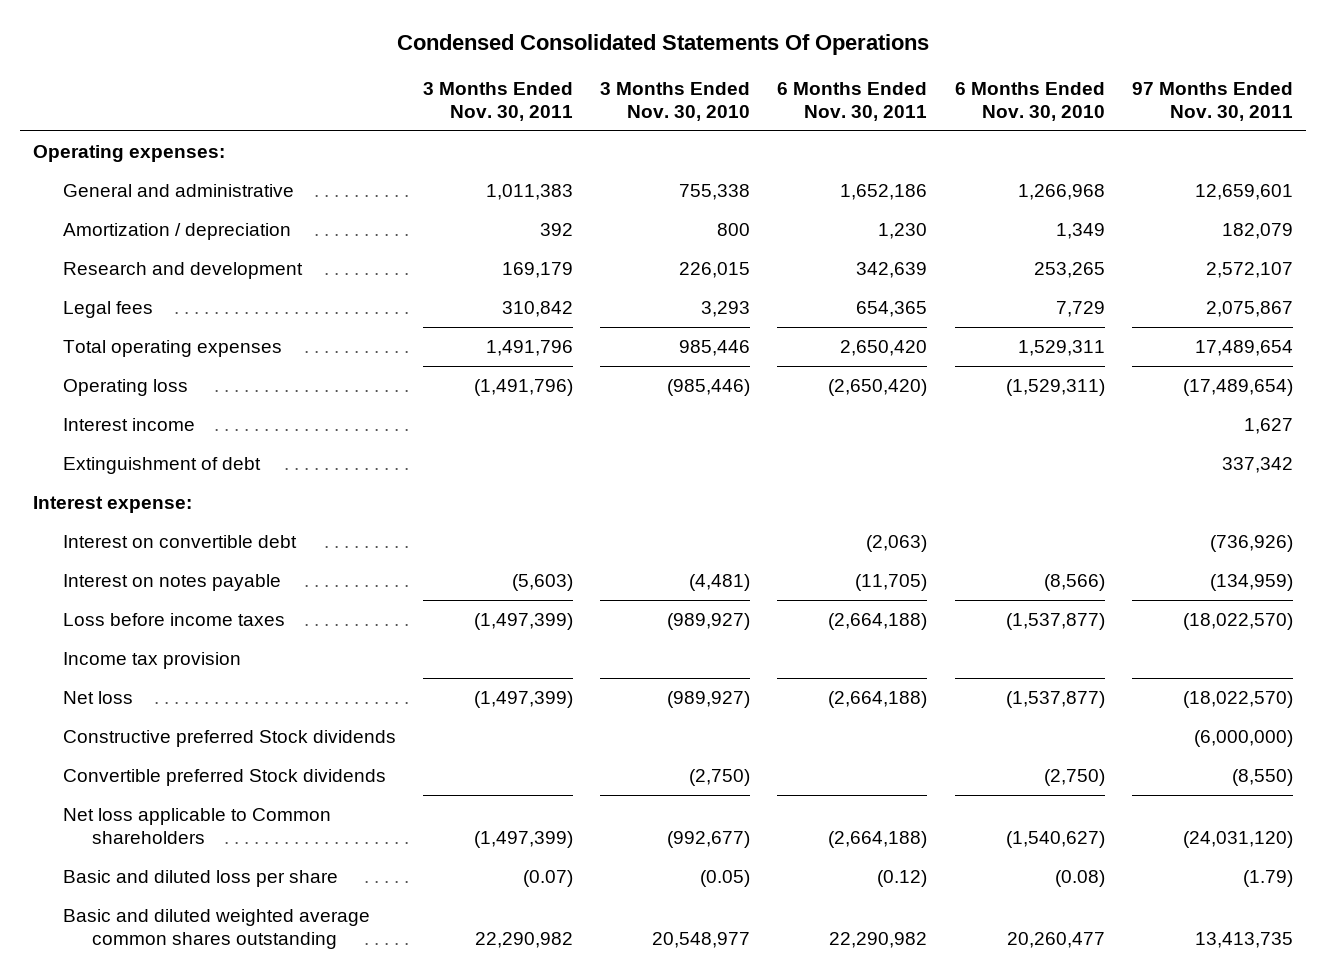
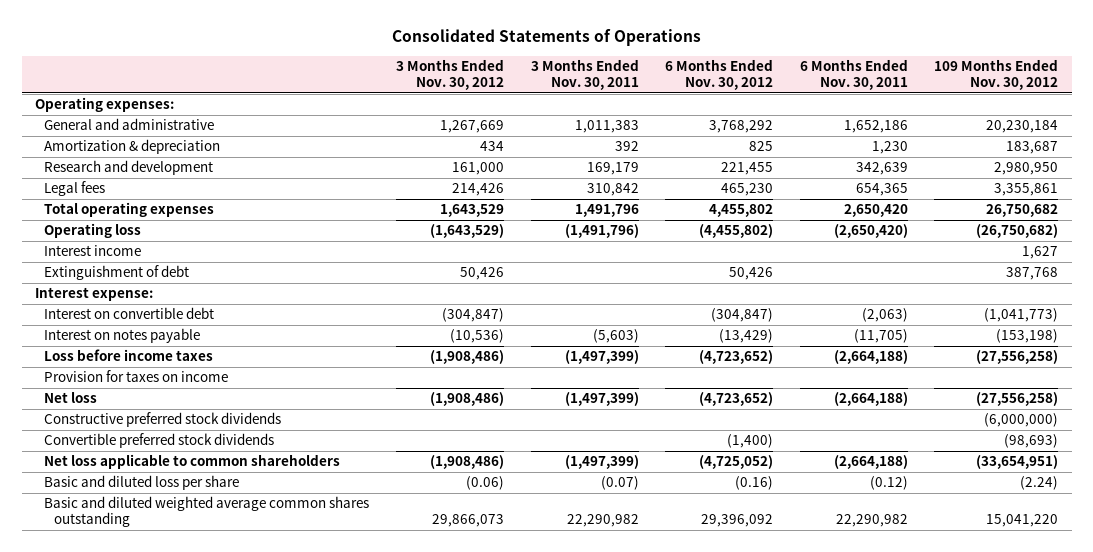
- Condensed Consolidated Statements Of Operations
+ Consolidated Statements of Operations
- | 3 Months Ended Nov. 30, 2011 | 3 Months Ended Nov. 30, 2010 | 6 Months Ended Nov. 30, 2011 | 6 Months Ended Nov. 30, 2010 | 97 Months Ended Nov. 30, 2011
+ | 3 Months Ended Nov. 30, 2012 | 3 Months Ended Nov. 30, 2011 | 6 Months Ended Nov. 30, 2012 | 6 Months Ended Nov. 30, 2011 | 109 Months Ended Nov. 30, 2012
- Amortization / depreciation | 392 | 800 | 1,230 | 1,349 | 182,079
+ Amortization & depreciation | 434 | 392 | 825 | 1,230 | 183,687
- Income tax provision
+ Provision for taxes on income
- Constructive preferred Stock dividends | | | | | (6,000,000)
- Convertible preferred Stock dividends | | (2,750) | | (2,750) | (8,550)
- Net loss applicable to Common shareholders | (1,497,399) | (992,677) | (2,664,188) | (1,540,627) | (24,031,120)
+ Constructive preferred stock dividends | | | | | (6,000,000)
+ Convertible preferred stock dividends | | | (1,400) | | (98,693)
+ Net loss applicable to common shareholders | (1,908,486) | (1,497,399) | (4,725,052) | (2,664,188) | (33,654,951)

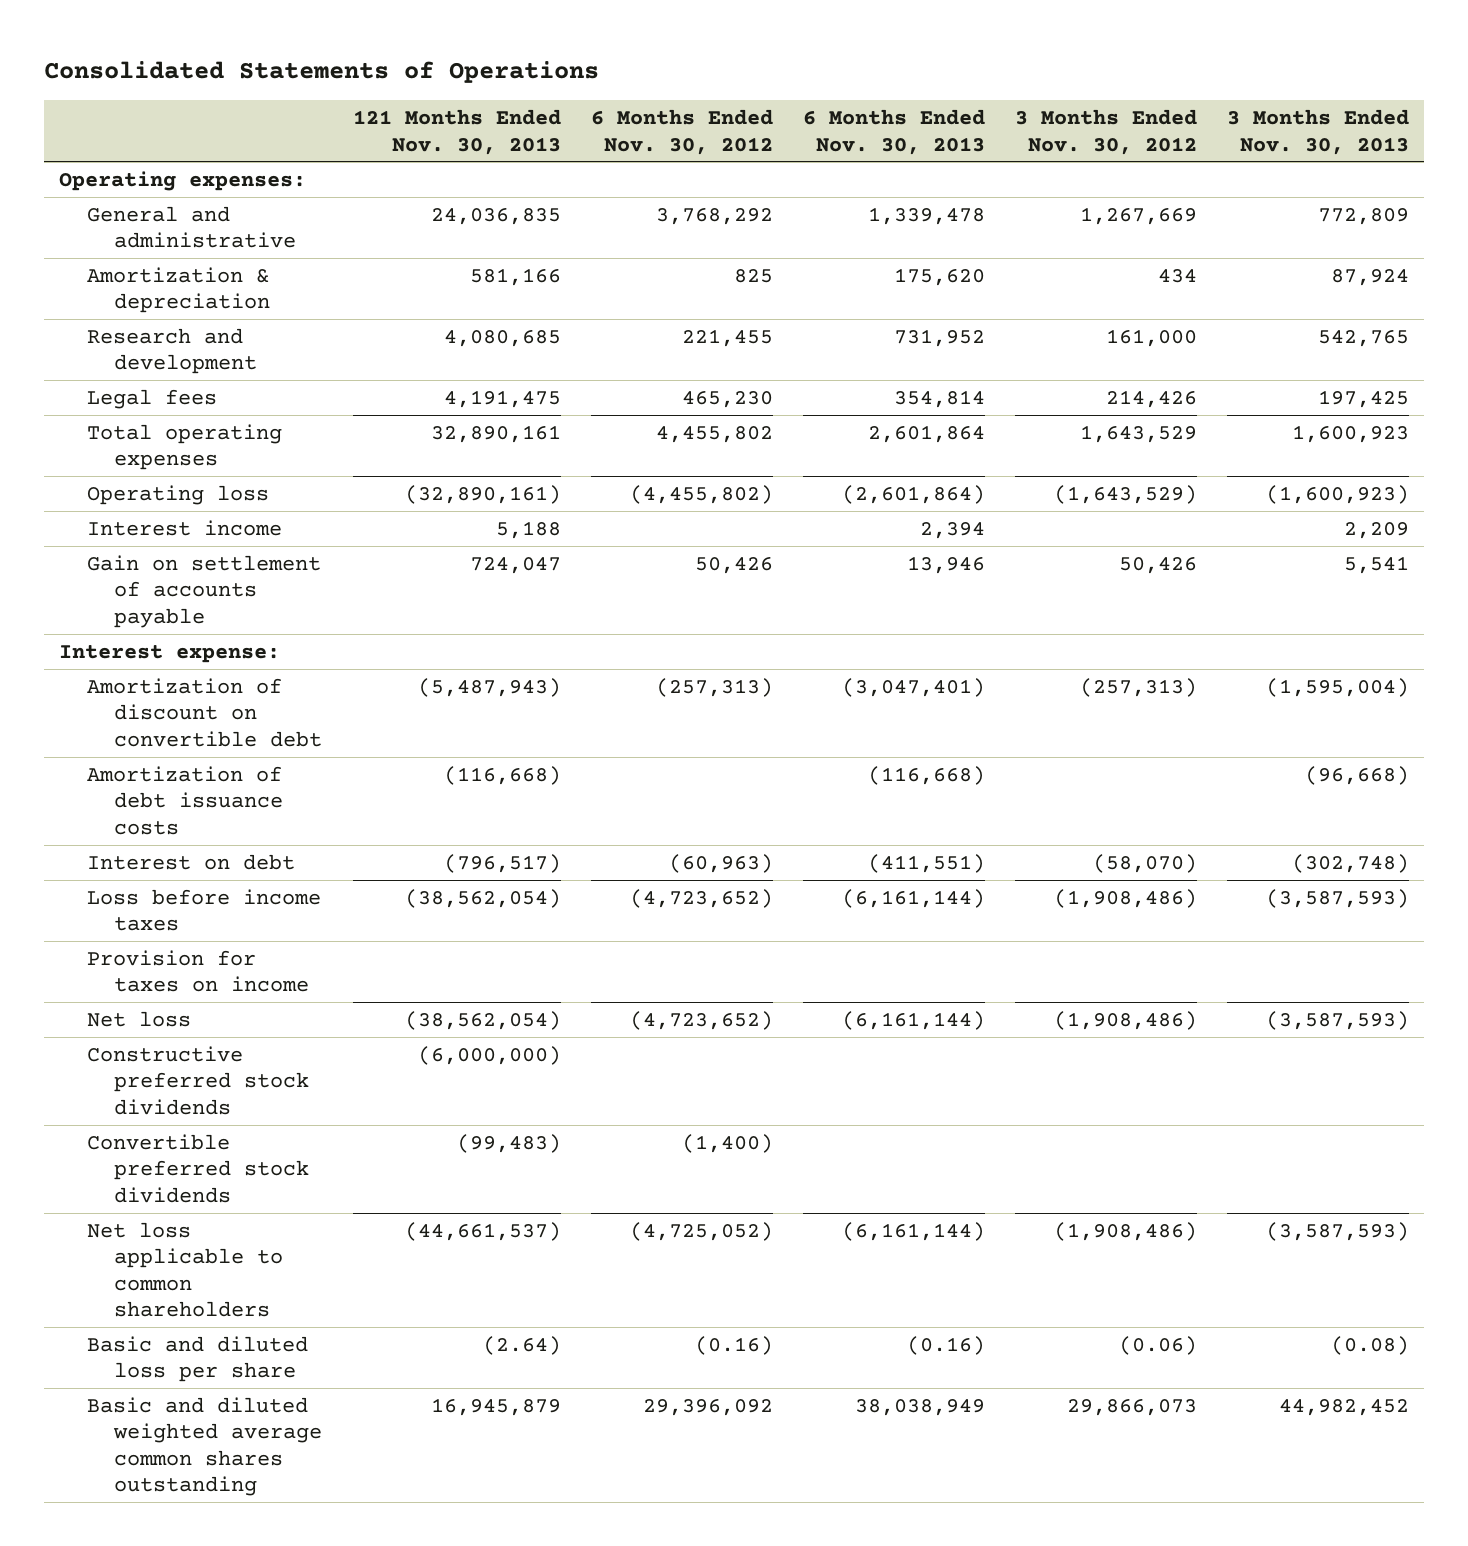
- | 3 Months Ended Nov. 30, 2012 | 3 Months Ended Nov. 30, 2011 | 6 Months Ended Nov. 30, 2012 | 6 Months Ended Nov. 30, 2011 | 109 Months Ended Nov. 30, 2012
+ | 121 Months Ended Nov. 30, 2013 | 6 Months Ended Nov. 30, 2012 | 6 Months Ended Nov. 30, 2013 | 3 Months Ended Nov. 30, 2012 | 3 Months Ended Nov. 30, 2013
- Extinguishment of debt | 50,426 | | 50,426 | | 387,768
+ Gain on settlement of accounts payable | 724,047 | 50,426 | 13,946 | 50,426 | 5,541
- Interest on convertible debt | (304,847) | | (304,847) | (2,063) | (1,041,773)
- Interest on notes payable | (10,536) | (5,603) | (13,429) | (11,705) | (153,198)
+ Amortization of discount on convertible debt | (5,487,943) | (257,313) | (3,047,401) | (257,313) | (1,595,004)
+ Amortization of debt issuance costs | (116,668) | | (116,668) | | (96,668)
+ Interest on debt | (796,517) | (60,963) | (411,551) | (58,070) | (302,748)

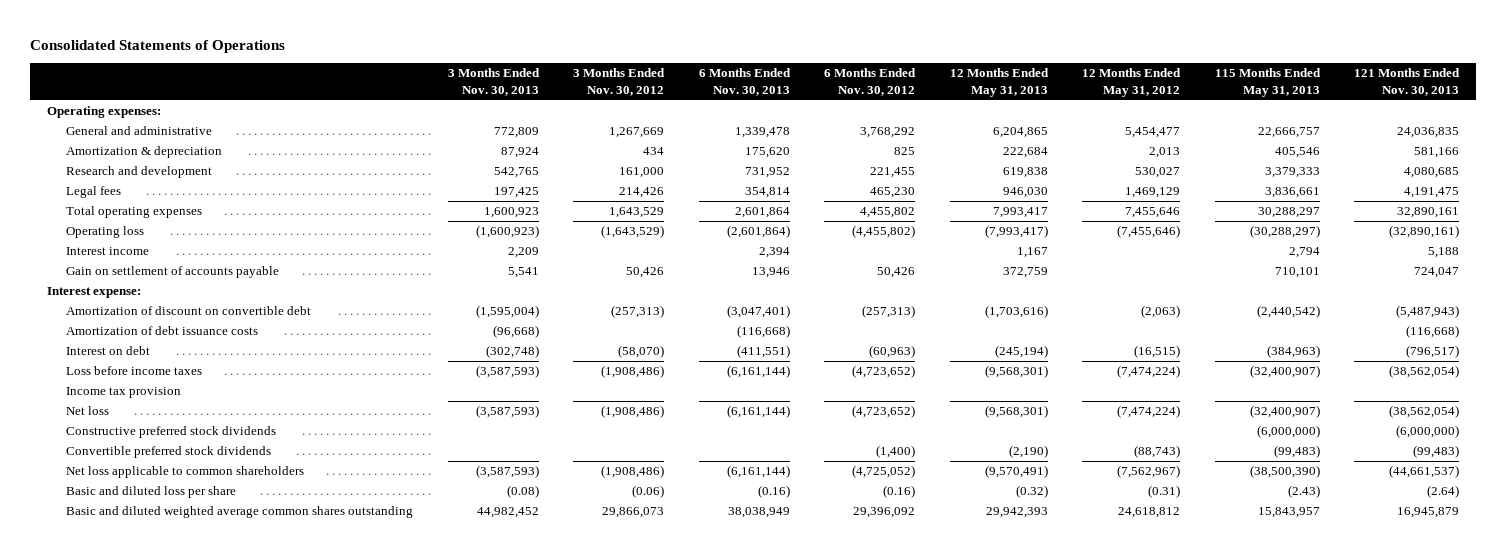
- | 121 Months Ended Nov. 30, 2013 | 6 Months Ended Nov. 30, 2012 | 6 Months Ended Nov. 30, 2013 | 3 Months Ended Nov. 30, 2012 | 3 Months Ended Nov. 30, 2013
+ | 3 Months Ended Nov. 30, 2013 | 3 Months Ended Nov. 30, 2012 | 6 Months Ended Nov. 30, 2013 | 6 Months Ended Nov. 30, 2012 | 12 Months Ended May 31, 2013 | 12 Months Ended May 31, 2012 | 115 Months Ended May 31, 2013 | 121 Months Ended Nov. 30, 2013
- Provision for taxes on income
+ Income tax provision

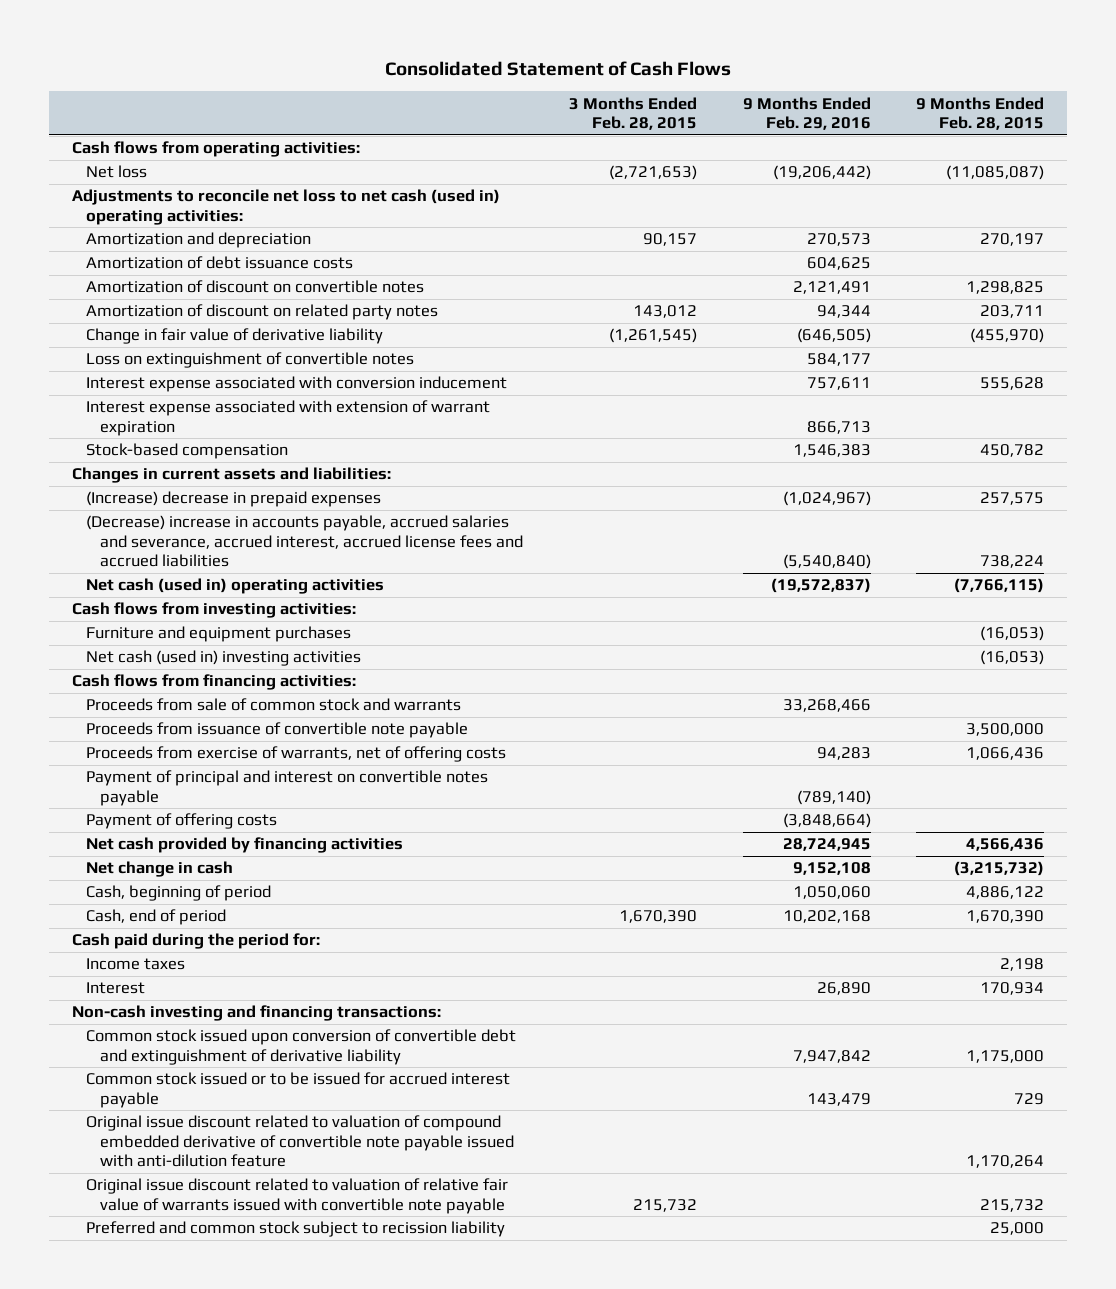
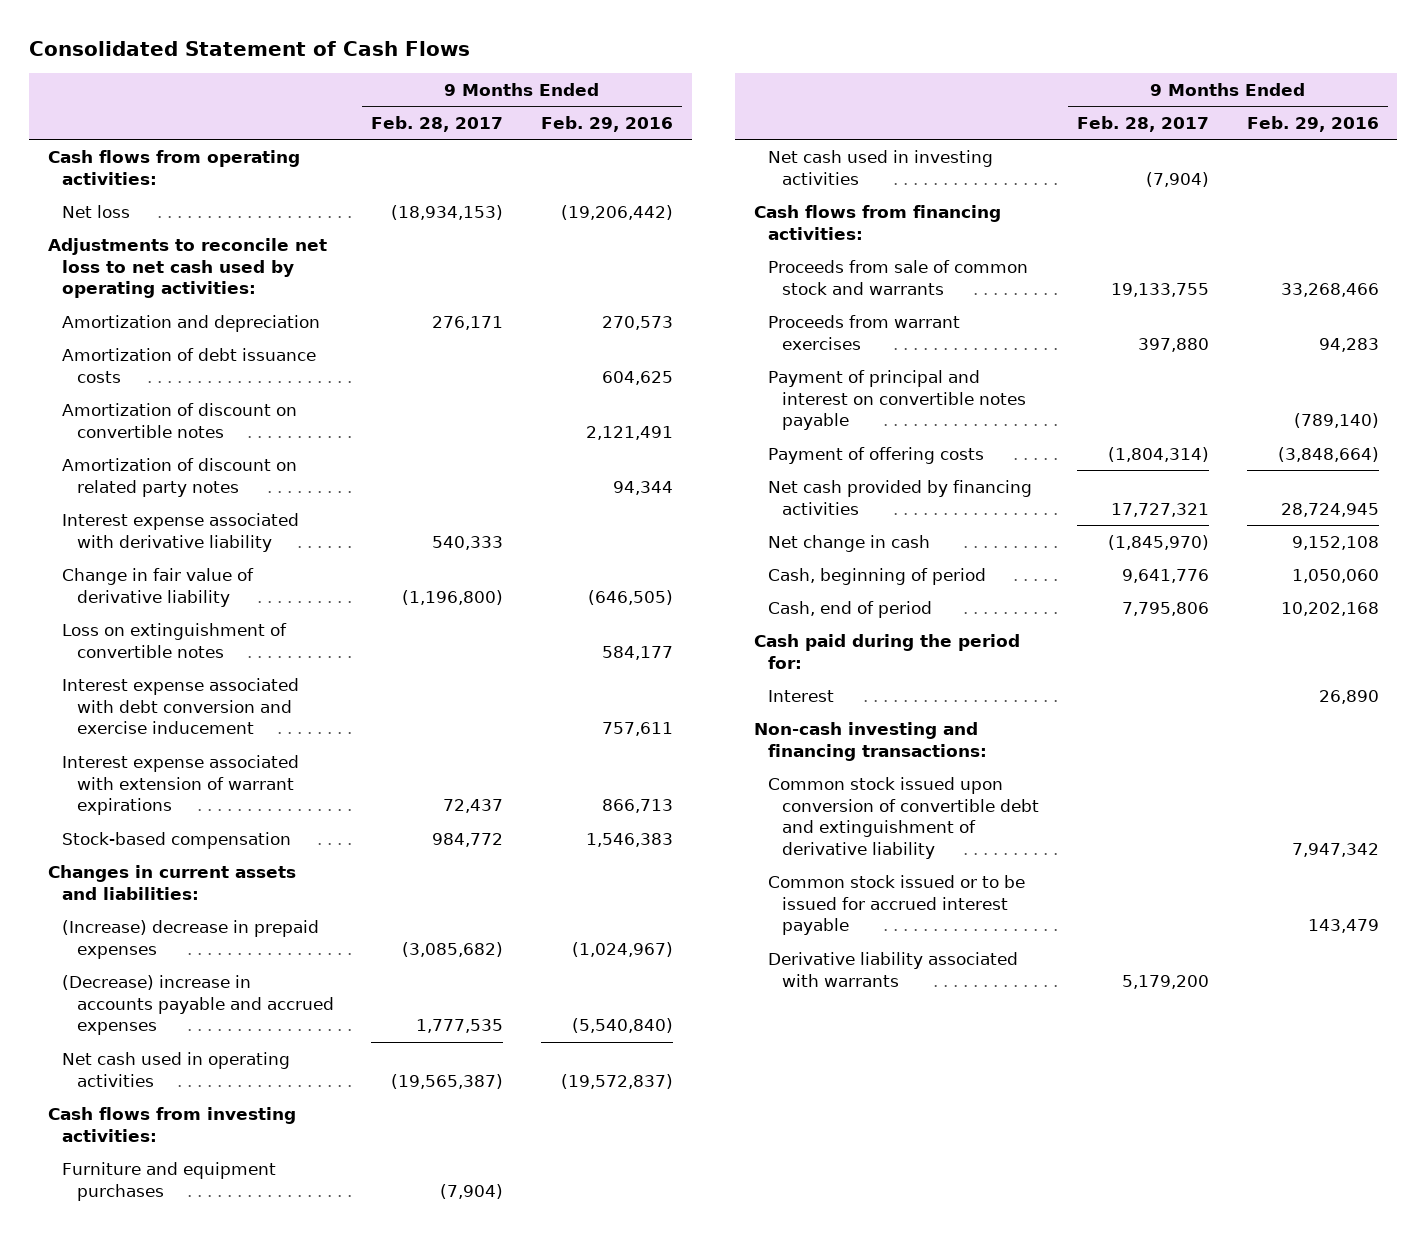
- | 3 Months Ended Feb. 28, 2015 | 9 Months Ended Feb. 29, 2016 | 9 Months Ended Feb. 28, 2015
+ | 9 Months Ended Feb. 28, 2017 | 9 Months Ended Feb. 29, 2016
- Adjustments to reconcile net loss to net cash (used in) operating activities:
+ Adjustments to reconcile net loss to net cash used by operating activities:
+ Interest expense associated with derivative liability | 540,333 |
- Interest expense associated with conversion inducement | | 757,611 | 555,628
- Interest expense associated with extension of warrant expiration | | 866,713 |
+ Interest expense associated with debt conversion and exercise inducement | | 757,611
+ Interest expense associated with extension of warrant expirations | 72,437 | 866,713
- (Decrease) increase in accounts payable, accrued salaries and severance, accrued interest, accrued license fees and accrued liabilities | | (5,540,840) | 738,224
- Net cash (used in) operating activities | | (19,572,837) | (7,766,115)
+ (Decrease) increase in accounts payable and accrued expenses | 1,777,535 | (5,540,840)
+ Net cash used in operating activities | (19,565,387) | (19,572,837)
- Net cash (used in) investing activities | | | (16,053)
+ Net cash used in investing activities | (7,904) |
- Proceeds from issuance of convertible note payable | | | 3,500,000
- Proceeds from exercise of warrants, net of offering costs | | 94,283 | 1,066,436
+ Proceeds from warrant exercises | 397,880 | 94,283
- Income taxes | | | 2,198
- Common stock issued upon conversion of convertible debt and extinguishment of derivative liability | | 7,947,842 | 1,175,000
+ Common stock issued upon conversion of convertible debt and extinguishment of derivative liability | | 7,947,342
- Original issue discount related to valuation of compound embedded derivative of convertible note payable issued with anti-dilution feature | | | 1,170,264
- Original issue discount related to valuation of relative fair value of warrants issued with convertible note payable | 215,732 | | 215,732
- Preferred and common stock subject to recission liability | | | 25,000
+ Derivative liability associated with warrants | 5,179,200 |

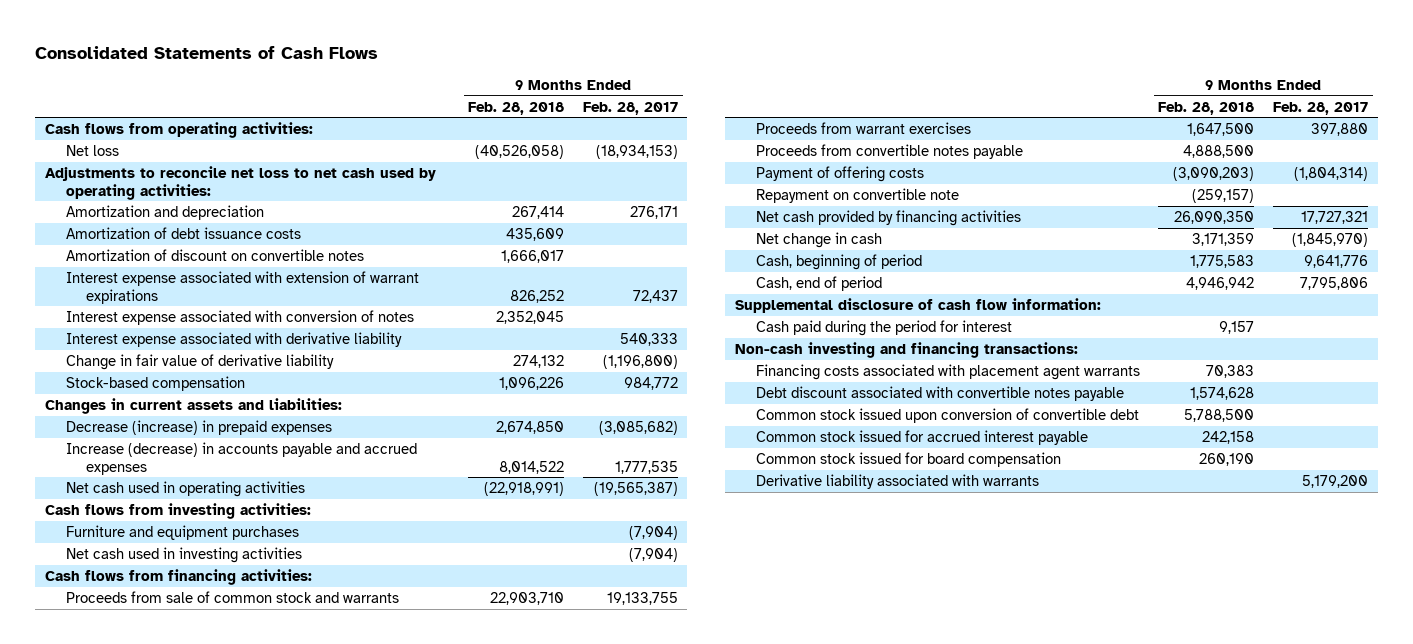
- Consolidated Statement of Cash Flows
+ Consolidated Statements of Cash Flows
- | 9 Months Ended Feb. 28, 2017 | 9 Months Ended Feb. 29, 2016
+ | 9 Months Ended Feb. 28, 2018 | 9 Months Ended Feb. 28, 2017
- Amortization of discount on related party notes | | 94,344
moved up: Interest expense associated with extension of warrant expirations | 826,252 | 72,437
+ Interest expense associated with conversion of notes | 2,352,045 |
- Loss on extinguishment of convertible notes | | 584,177
- Interest expense associated with debt conversion and exercise inducement | | 757,611
- (Increase) decrease in prepaid expenses | (3,085,682) | (1,024,967)
- (Decrease) increase in accounts payable and accrued expenses | 1,777,535 | (5,540,840)
+ Decrease (increase) in prepaid expenses | 2,674,850 | (3,085,682)
+ Increase (decrease) in accounts payable and accrued expenses | 8,014,522 | 1,777,535
- Payment of principal and interest on convertible notes payable | | (789,140)
+ Proceeds from convertible notes payable | 4,888,500 |
+ Repayment on convertible note | (259,157) |
- Cash paid during the period for:
- Interest | | 26,890
+ Supplemental disclosure of cash flow information:
+ Cash paid during the period for interest | 9,157 |
- Common stock issued upon conversion of convertible debt and extinguishment of derivative liability | | 7,947,342
- Common stock issued or to be issued for accrued interest payable | | 143,479
+ Financing costs associated with placement agent warrants | 70,383 |
+ Debt discount associated with convertible notes payable | 1,574,628 |
+ Common stock issued upon conversion of convertible debt | 5,788,500 |
+ Common stock issued for accrued interest payable | 242,158 |
+ Common stock issued for board compensation | 260,190 |

